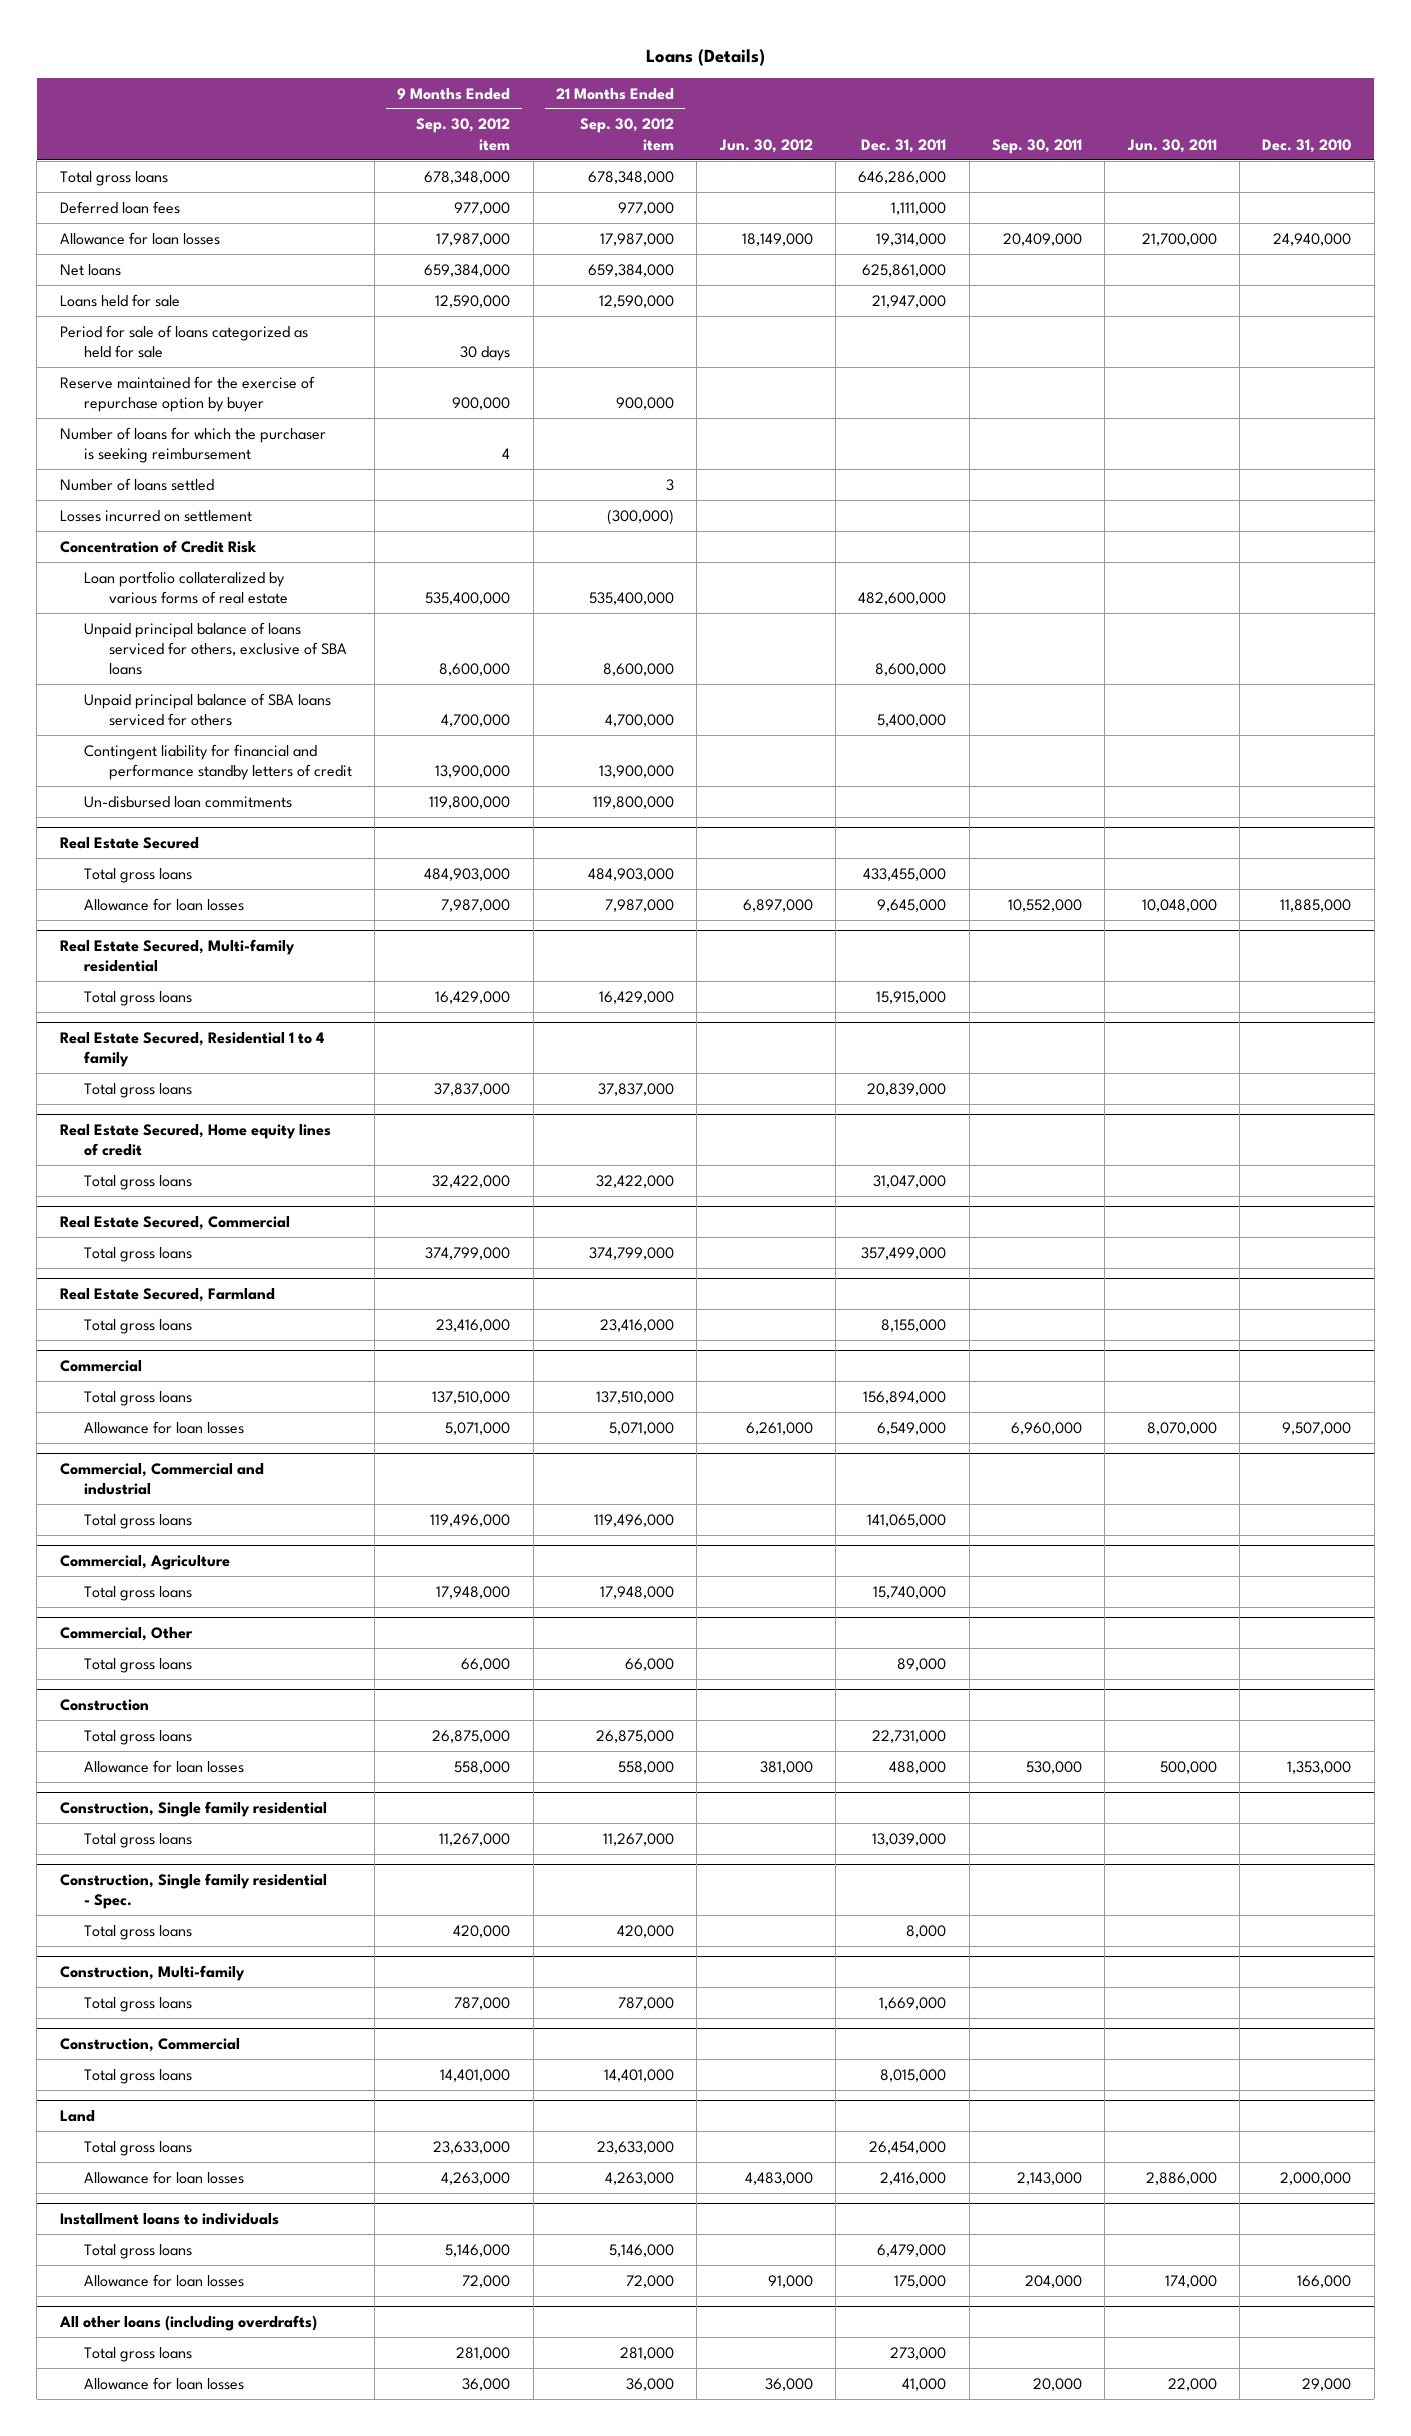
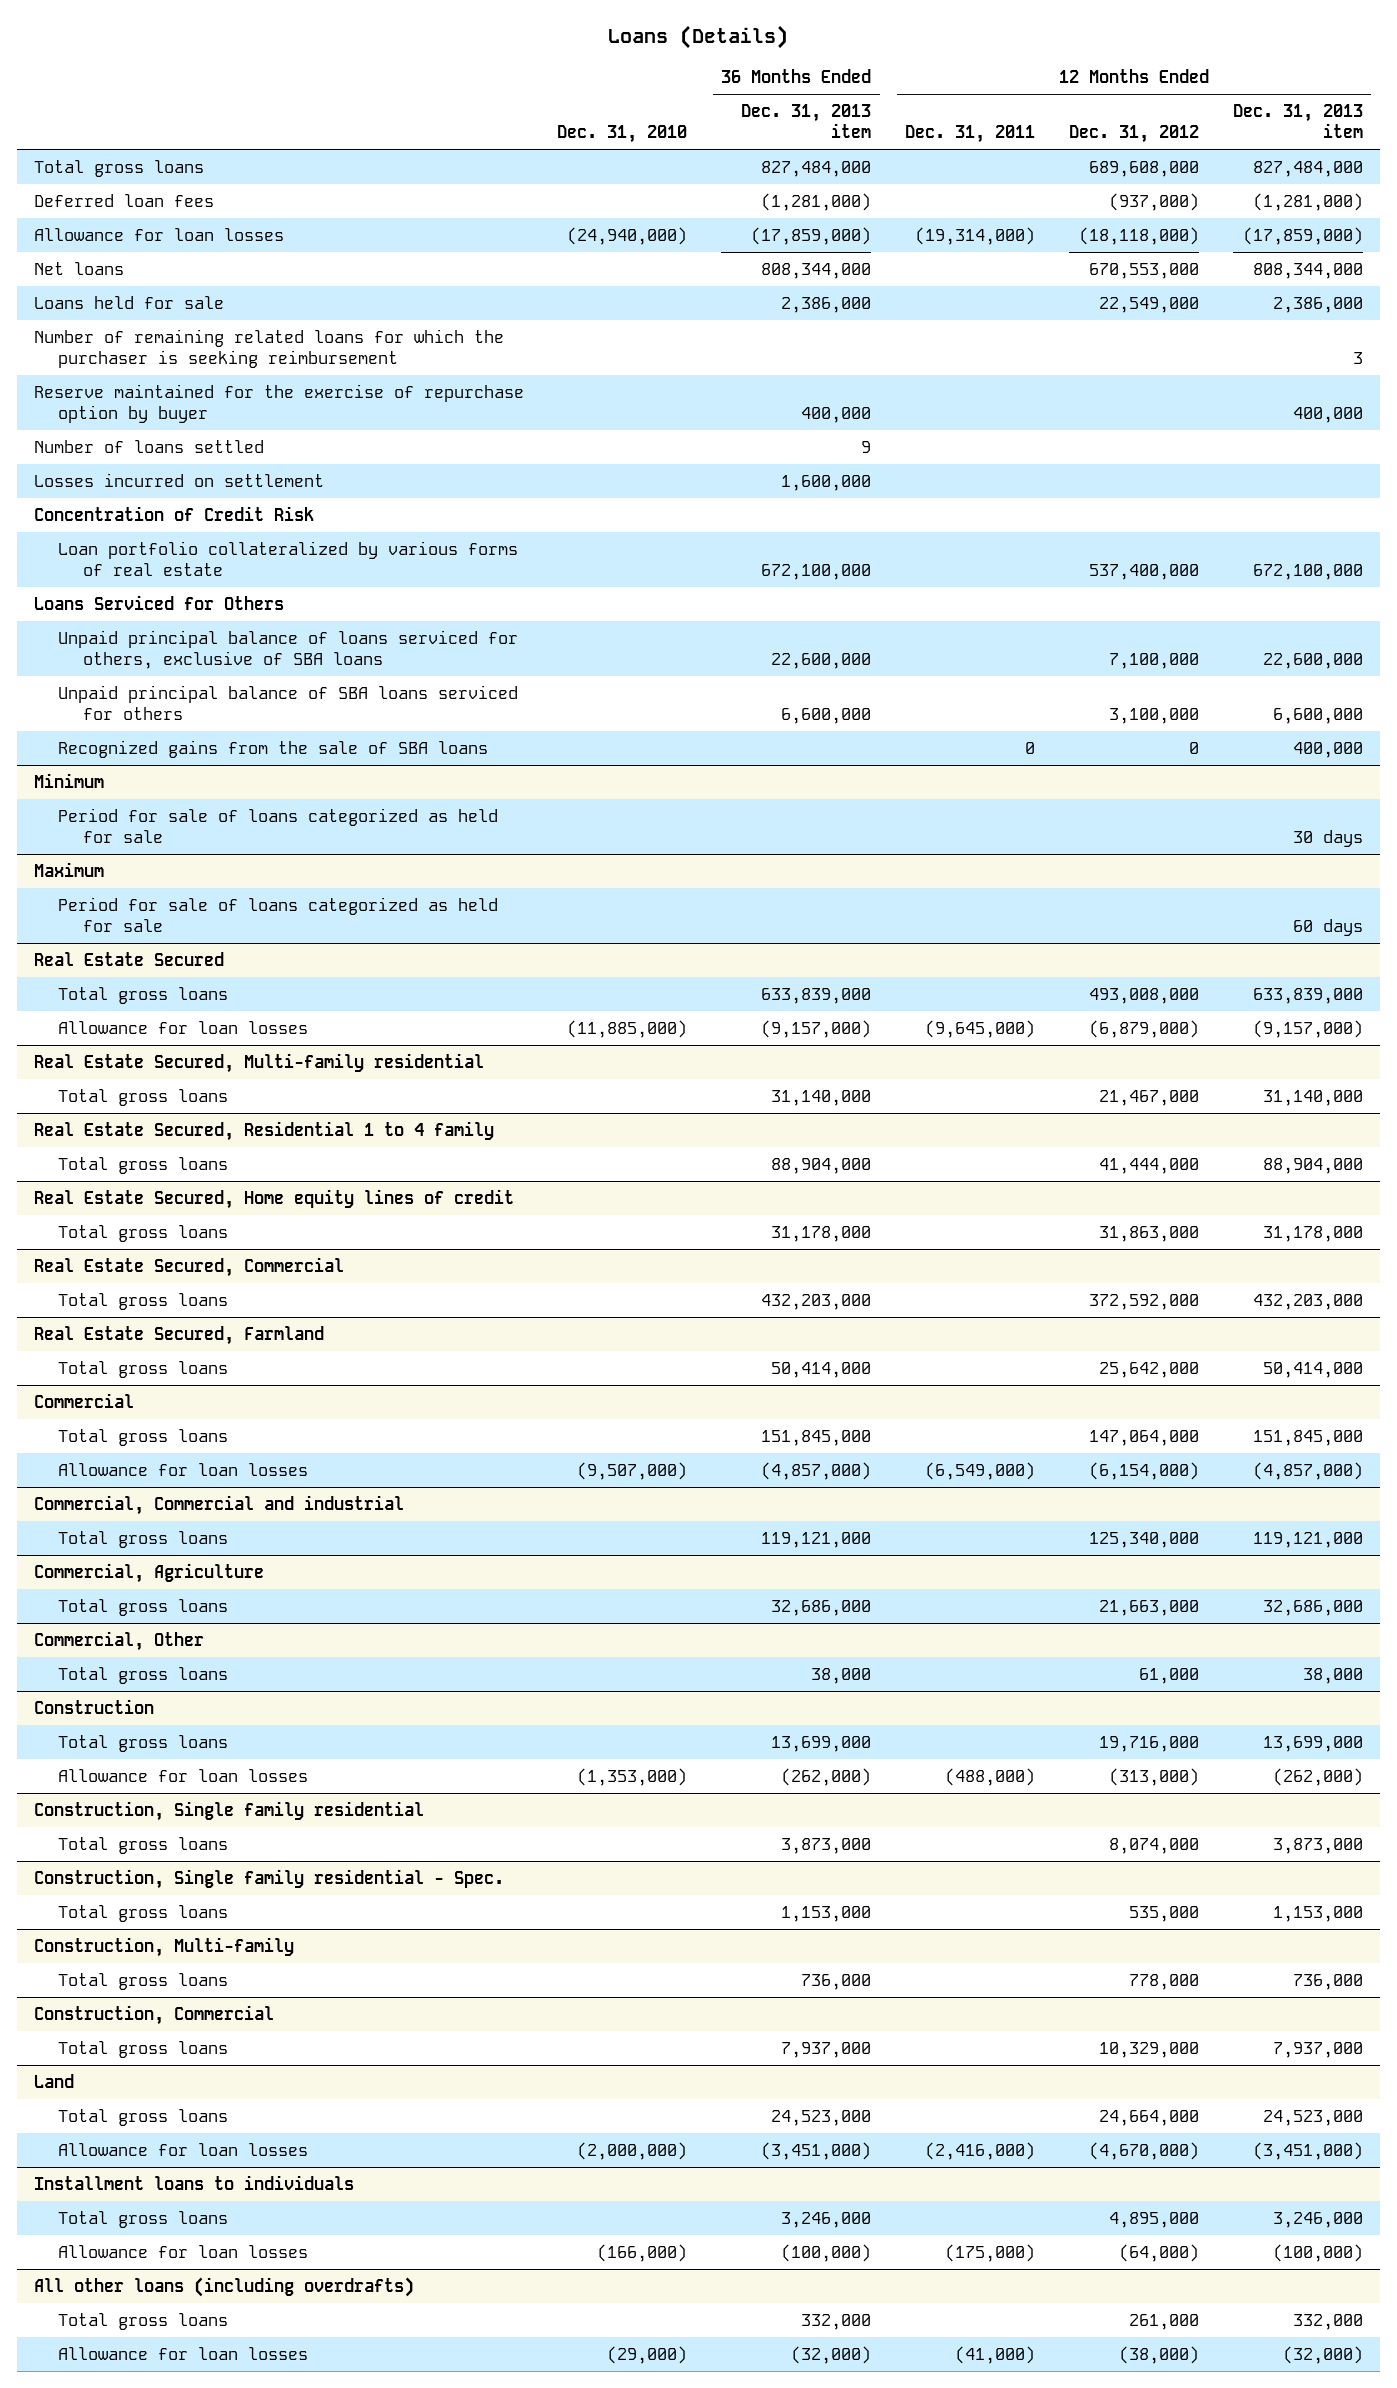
- | 9 Months Ended Sep. 30, 2012 item | 21 Months Ended Sep. 30, 2012 item | Jun. 30, 2012 | Dec. 31, 2011 | Sep. 30, 2011 | Jun. 30, 2011 | Dec. 31, 2010
+ | Dec. 31, 2010 | 36 Months Ended Dec. 31, 2013 item | 12 Months Ended Dec. 31, 2011 | 12 Months Ended Dec. 31, 2012 | 12 Months Ended Dec. 31, 2013 item
- Allowance for loan losses | 17,987,000 | 17,987,000 | 18,149,000 | 19,314,000 | 20,409,000 | 21,700,000 | 24,940,000
+ Allowance for loan losses | (24,940,000) | (17,859,000) | (19,314,000) | (18,118,000) | (17,859,000)
- Period for sale of loans categorized as held for sale | 30 days | | | | | |
+ Number of remaining related loans for which the purchaser is seeking reimbursement | | | | | 3
- Number of loans for which the purchaser is seeking reimbursement | 4 | | | | | |
+ Loans Serviced for Others
- Contingent liability for financial and performance standby letters of credit | 13,900,000 | 13,900,000 | | | | |
- Un-disbursed loan commitments | 119,800,000 | 119,800,000 | | | | |
+ Recognized gains from the sale of SBA loans | | | 0 | 0 | 400,000
+ Minimum
+ Period for sale of loans categorized as held for sale | | | | | 30 days
+ Maximum
+ Period for sale of loans categorized as held for sale | | | | | 60 days
@ Real Estate Secured
- Allowance for loan losses | 7,987,000 | 7,987,000 | 6,897,000 | 9,645,000 | 10,552,000 | 10,048,000 | 11,885,000
+ Allowance for loan losses | (11,885,000) | (9,157,000) | (9,645,000) | (6,879,000) | (9,157,000)
@ Commercial
- Allowance for loan losses | 5,071,000 | 5,071,000 | 6,261,000 | 6,549,000 | 6,960,000 | 8,070,000 | 9,507,000
+ Allowance for loan losses | (9,507,000) | (4,857,000) | (6,549,000) | (6,154,000) | (4,857,000)
@ Construction
- Allowance for loan losses | 558,000 | 558,000 | 381,000 | 488,000 | 530,000 | 500,000 | 1,353,000
+ Allowance for loan losses | (1,353,000) | (262,000) | (488,000) | (313,000) | (262,000)
@ Land
- Allowance for loan losses | 4,263,000 | 4,263,000 | 4,483,000 | 2,416,000 | 2,143,000 | 2,886,000 | 2,000,000
+ Allowance for loan losses | (2,000,000) | (3,451,000) | (2,416,000) | (4,670,000) | (3,451,000)
@ Installment loans to individuals
- Allowance for loan losses | 72,000 | 72,000 | 91,000 | 175,000 | 204,000 | 174,000 | 166,000
+ Allowance for loan losses | (166,000) | (100,000) | (175,000) | (64,000) | (100,000)
@ All other loans (including overdrafts)
- Allowance for loan losses | 36,000 | 36,000 | 36,000 | 41,000 | 20,000 | 22,000 | 29,000
+ Allowance for loan losses | (29,000) | (32,000) | (41,000) | (38,000) | (32,000)

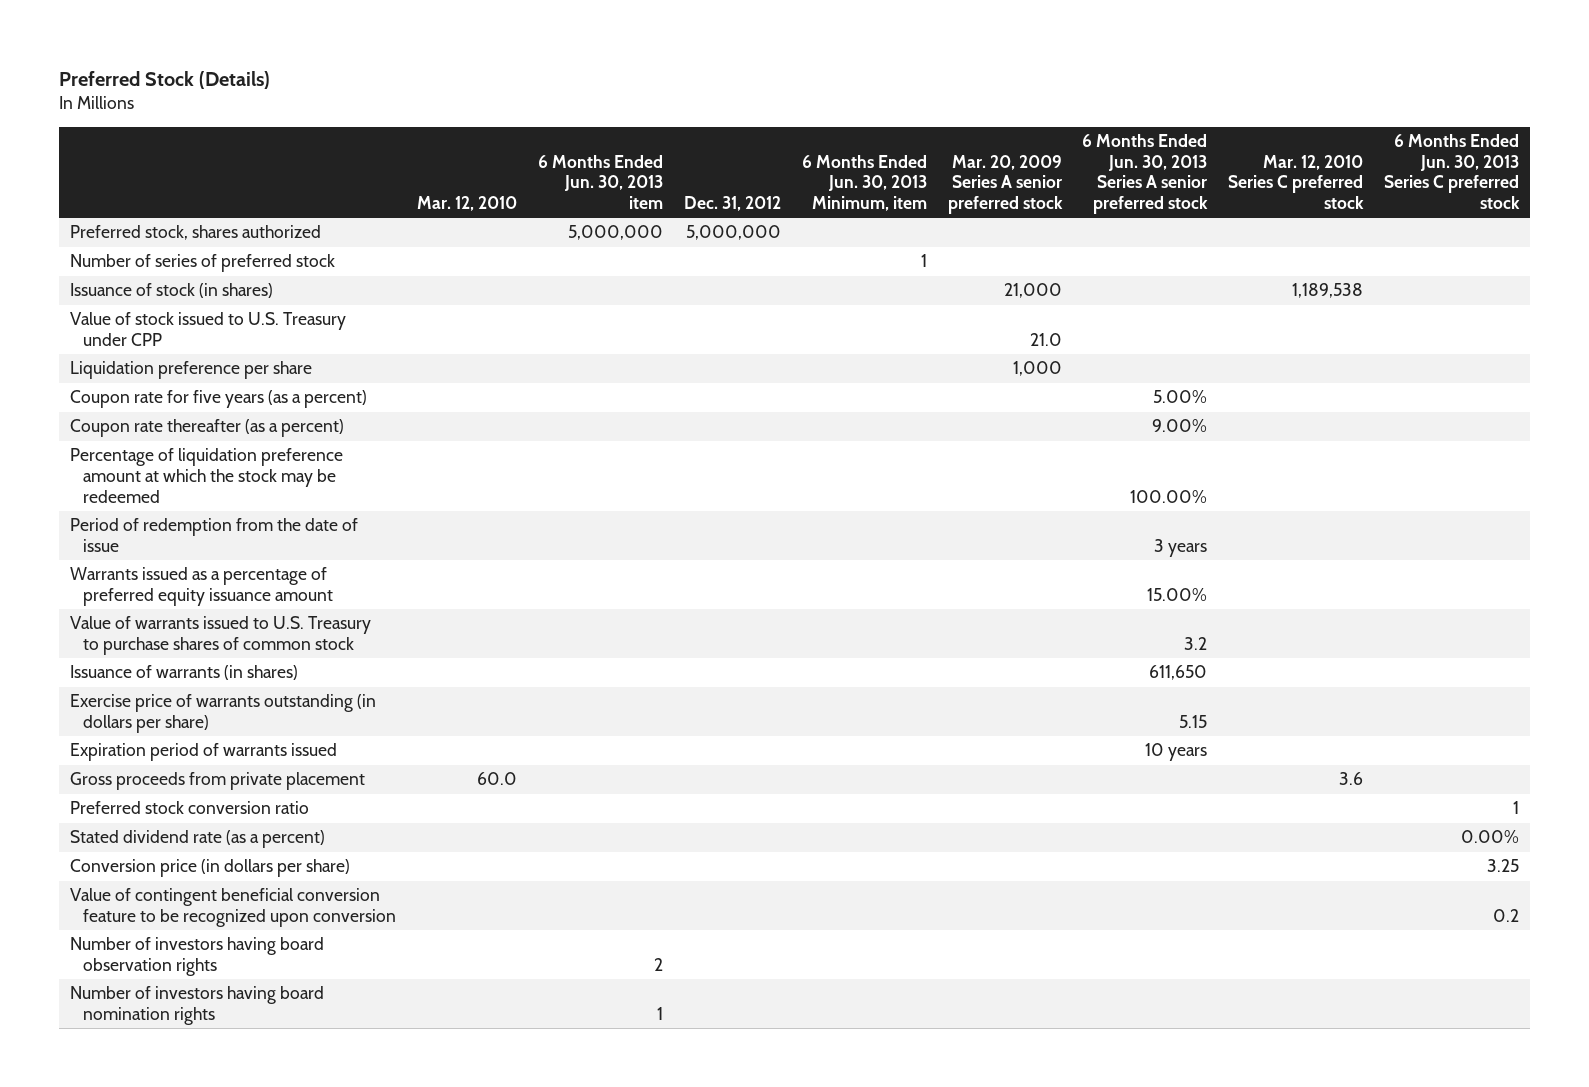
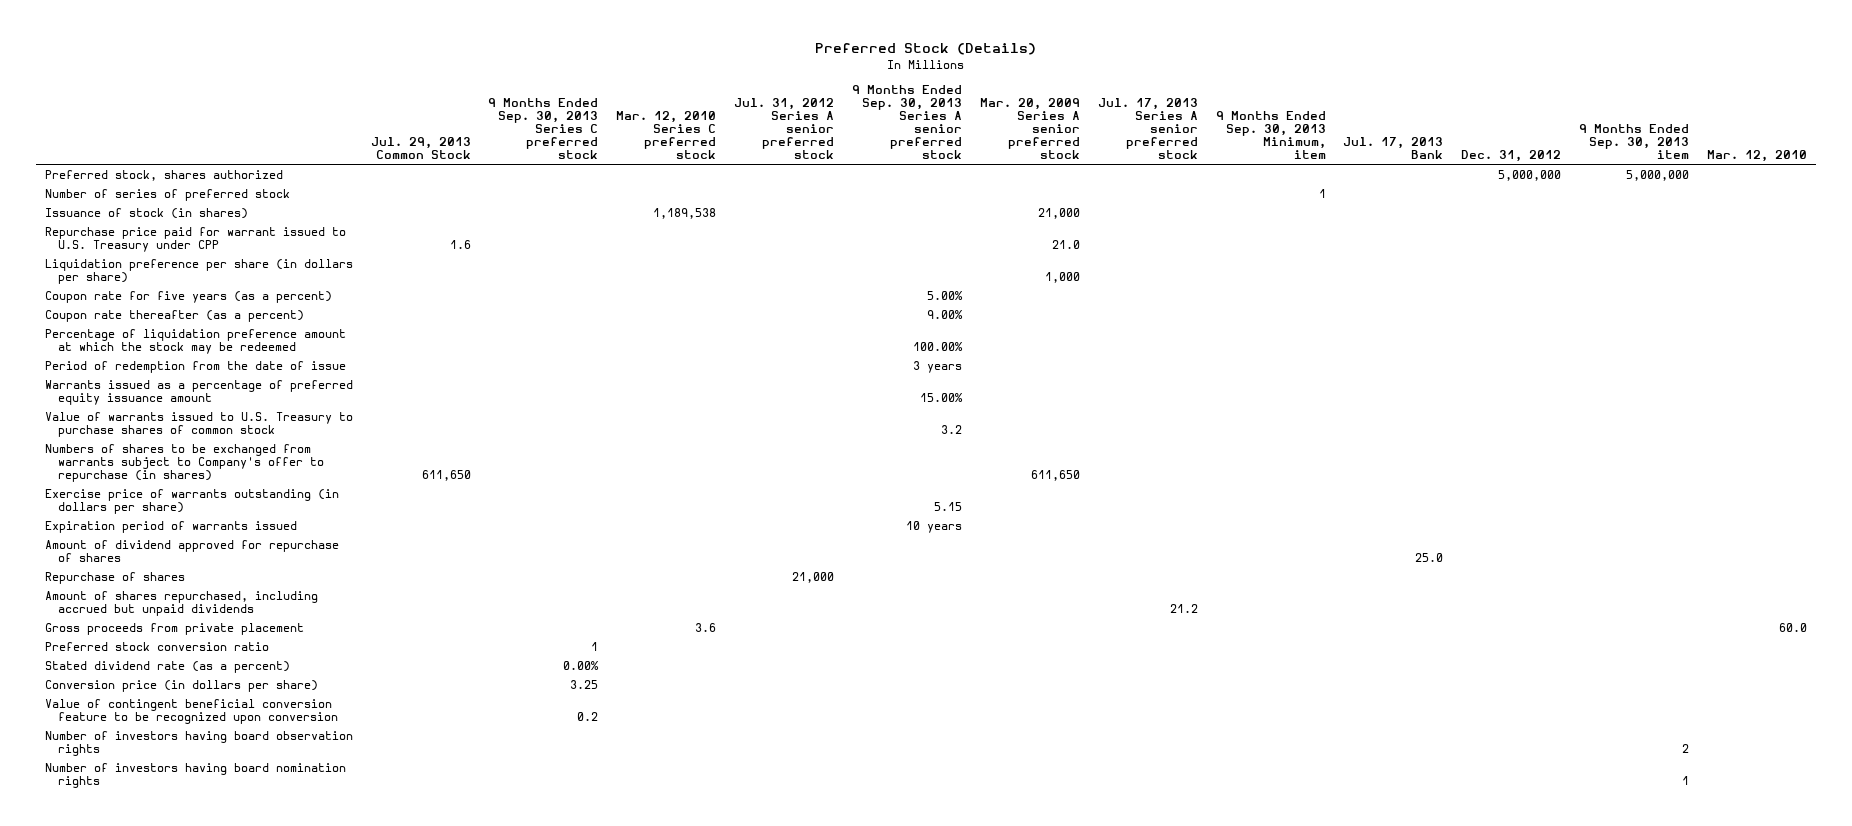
- | Mar. 12, 2010 | 6 Months Ended Jun. 30, 2013 item | Dec. 31, 2012 | 6 Months Ended Jun. 30, 2013 Minimum, item | Mar. 20, 2009 Series A senior preferred stock | 6 Months Ended Jun. 30, 2013 Series A senior preferred stock | Mar. 12, 2010 Series C preferred stock | 6 Months Ended Jun. 30, 2013 Series C preferred stock
+ | Jul. 29, 2013 Common Stock | 9 Months Ended Sep. 30, 2013 Series C preferred stock | Mar. 12, 2010 Series C preferred stock | Jul. 31, 2012 Series A senior preferred stock | 9 Months Ended Sep. 30, 2013 Series A senior preferred stock | Mar. 20, 2009 Series A senior preferred stock | Jul. 17, 2013 Series A senior preferred stock | 9 Months Ended Sep. 30, 2013 Minimum, item | Jul. 17, 2013 Bank | Dec. 31, 2012 | 9 Months Ended Sep. 30, 2013 item | Mar. 12, 2010
- Value of stock issued to U.S. Treasury under CPP | | | | | 21.0 | | |
- Liquidation preference per share | | | | | 1,000 | | |
+ Repurchase price paid for warrant issued to U.S. Treasury under CPP | 1.6 | | | | | 21.0 | | | | | |
+ Liquidation preference per share (in dollars per share) | | | | | | 1,000 | | | | | |
- Issuance of warrants (in shares) | | | | | | 611,650 | |
+ Numbers of shares to be exchanged from warrants subject to Company's offer to repurchase (in shares) | 611,650 | | | | | 611,650 | | | | | |
+ Amount of dividend approved for repurchase of shares | | | | | | | | | 25.0 | | |
+ Repurchase of shares | | | | 21,000 | | | | | | | |
+ Amount of shares repurchased, including accrued but unpaid dividends | | | | | | | 21.2 | | | | |

